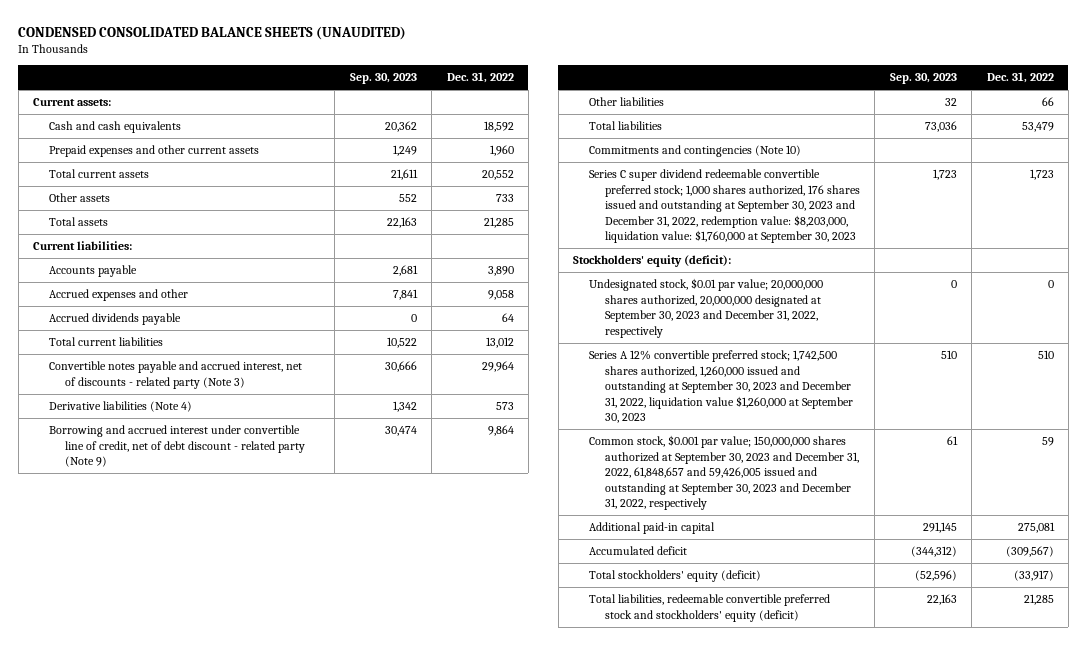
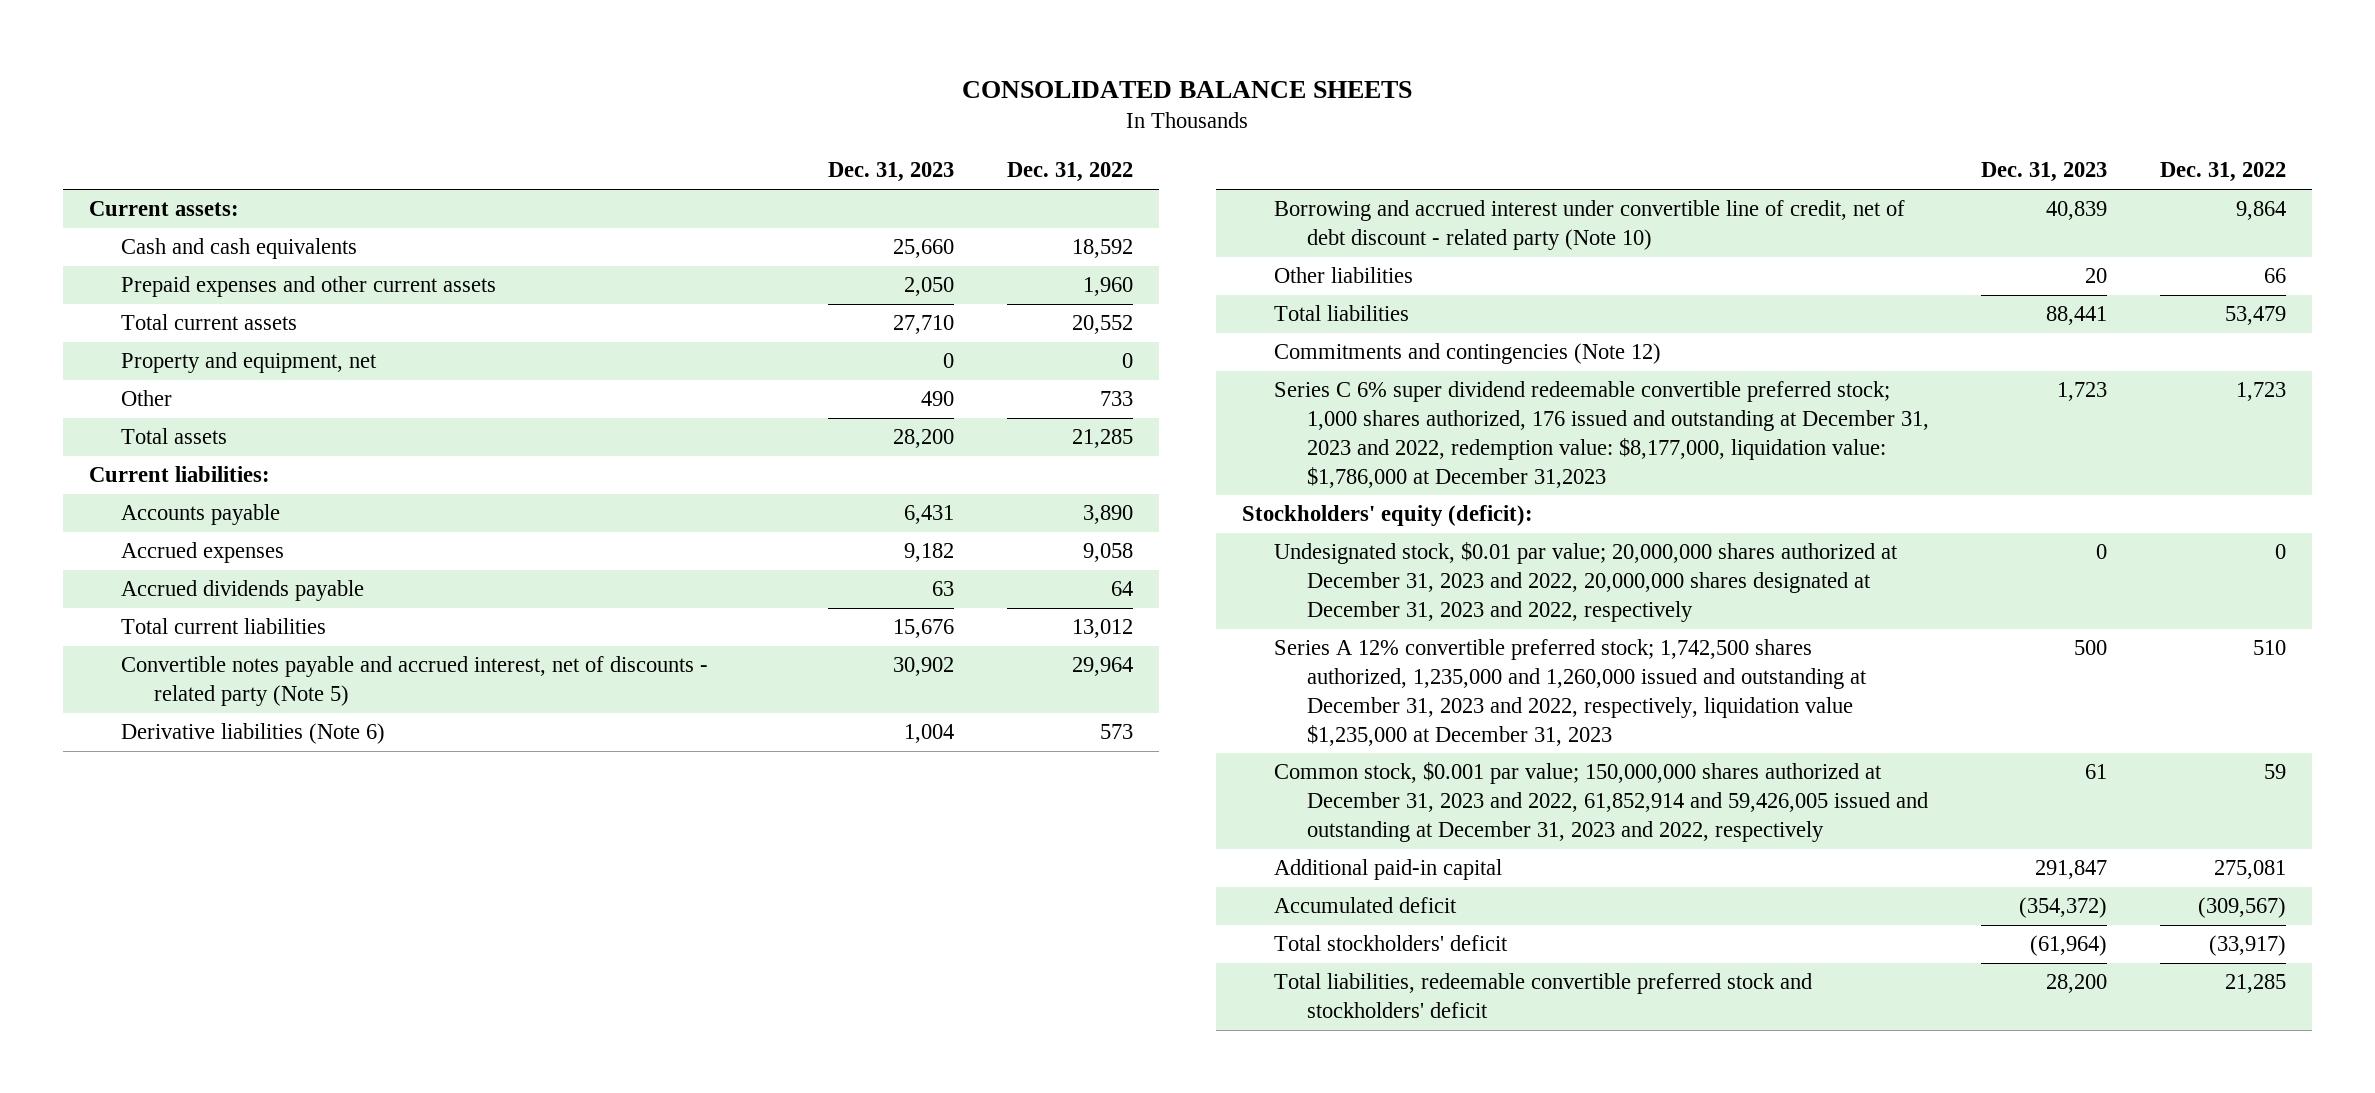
- CONDENSED CONSOLIDATED BALANCE SHEETS (UNAUDITED)
+ CONSOLIDATED BALANCE SHEETS
- | Sep. 30, 2023 | Dec. 31, 2022
+ | Dec. 31, 2023 | Dec. 31, 2022
- Other assets | 552 | 733
+ Property and equipment, net | 0 | 0
+ Other | 490 | 733
- Accrued expenses and other | 7,841 | 9,058
+ Accrued expenses | 9,182 | 9,058
- Convertible notes payable and accrued interest, net of discounts - related party (Note 3) | 30,666 | 29,964
- Derivative liabilities (Note 4) | 1,342 | 573
- Borrowing and accrued interest under convertible line of credit, net of debt discount - related party (Note 9) | 30,474 | 9,864
+ Convertible notes payable and accrued interest, net of discounts - related party (Note 5) | 30,902 | 29,964
+ Derivative liabilities (Note 6) | 1,004 | 573
+ Borrowing and accrued interest under convertible line of credit, net of debt discount - related party (Note 10) | 40,839 | 9,864
- Commitments and contingencies (Note 10)
- Series C super dividend redeemable convertible preferred stock; 1,000 shares authorized, 176 shares issued and outstanding at September 30, 2023 and December 31, 2022, redemption value: $8,203,000, liquidation value: $1,760,000 at September 30, 2023 | 1,723 | 1,723
+ Commitments and contingencies (Note 12)
+ Series C 6% super dividend redeemable convertible preferred stock; 1,000 shares authorized, 176 issued and outstanding at December 31, 2023 and 2022, redemption value: $8,177,000, liquidation value: $1,786,000 at December 31,2023 | 1,723 | 1,723
- Undesignated stock, $0.01 par value; 20,000,000 shares authorized, 20,000,000 designated at September 30, 2023 and December 31, 2022, respectively | 0 | 0
- Series A 12% convertible preferred stock; 1,742,500 shares authorized, 1,260,000 issued and outstanding at September 30, 2023 and December 31, 2022, liquidation value $1,260,000 at September 30, 2023 | 510 | 510
- Common stock, $0.001 par value; 150,000,000 shares authorized at September 30, 2023 and December 31, 2022, 61,848,657 and 59,426,005 issued and outstanding at September 30, 2023 and December 31, 2022, respectively | 61 | 59
+ Undesignated stock, $0.01 par value; 20,000,000 shares authorized at December 31, 2023 and 2022, 20,000,000 shares designated at December 31, 2023 and 2022, respectively | 0 | 0
+ Series A 12% convertible preferred stock; 1,742,500 shares authorized, 1,235,000 and 1,260,000 issued and outstanding at December 31, 2023 and 2022, respectively, liquidation value $1,235,000 at December 31, 2023 | 500 | 510
+ Common stock, $0.001 par value; 150,000,000 shares authorized at December 31, 2023 and 2022, 61,852,914 and 59,426,005 issued and outstanding at December 31, 2023 and 2022, respectively | 61 | 59
- Total stockholders' equity (deficit) | (52,596) | (33,917)
- Total liabilities, redeemable convertible preferred stock and stockholders' equity (deficit) | 22,163 | 21,285
+ Total stockholders' deficit | (61,964) | (33,917)
+ Total liabilities, redeemable convertible preferred stock and stockholders' deficit | 28,200 | 21,285

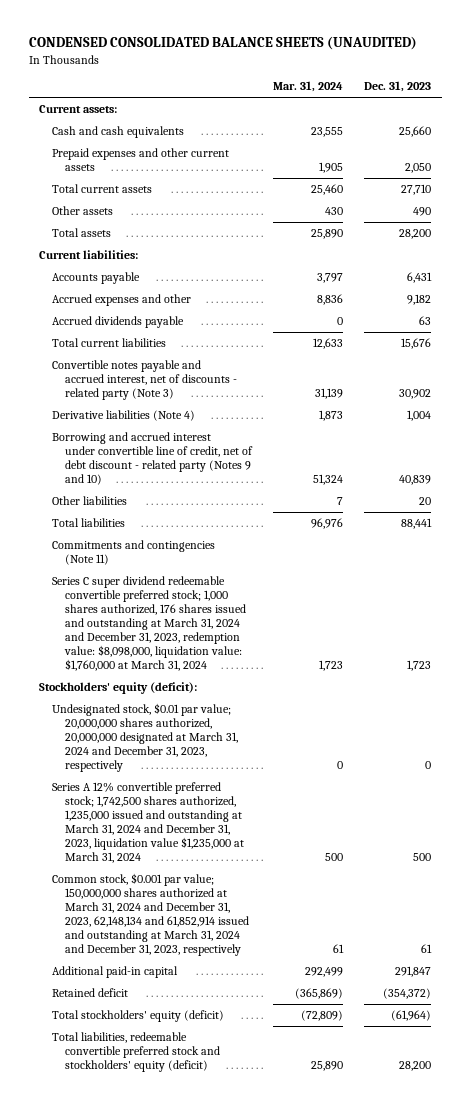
- CONSOLIDATED BALANCE SHEETS
+ CONDENSED CONSOLIDATED BALANCE SHEETS (UNAUDITED)
- | Dec. 31, 2023 | Dec. 31, 2022
+ | Mar. 31, 2024 | Dec. 31, 2023
- Property and equipment, net | 0 | 0
- Other | 490 | 733
+ Other assets | 430 | 490
- Accrued expenses | 9,182 | 9,058
+ Accrued expenses and other | 8,836 | 9,182
- Convertible notes payable and accrued interest, net of discounts - related party (Note 5) | 30,902 | 29,964
- Derivative liabilities (Note 6) | 1,004 | 573
- Borrowing and accrued interest under convertible line of credit, net of debt discount - related party (Note 10) | 40,839 | 9,864
+ Convertible notes payable and accrued interest, net of discounts - related party (Note 3) | 31,139 | 30,902
+ Derivative liabilities (Note 4) | 1,873 | 1,004
+ Borrowing and accrued interest under convertible line of credit, net of debt discount - related party (Notes 9 and 10) | 51,324 | 40,839
- Commitments and contingencies (Note 12)
- Series C 6% super dividend redeemable convertible preferred stock; 1,000 shares authorized, 176 issued and outstanding at December 31, 2023 and 2022, redemption value: $8,177,000, liquidation value: $1,786,000 at December 31,2023 | 1,723 | 1,723
+ Commitments and contingencies (Note 11)
+ Series C super dividend redeemable convertible preferred stock; 1,000 shares authorized, 176 shares issued and outstanding at March 31, 2024 and December 31, 2023, redemption value: $8,098,000, liquidation value: $1,760,000 at March 31, 2024 | 1,723 | 1,723
- Undesignated stock, $0.01 par value; 20,000,000 shares authorized at December 31, 2023 and 2022, 20,000,000 shares designated at December 31, 2023 and 2022, respectively | 0 | 0
- Series A 12% convertible preferred stock; 1,742,500 shares authorized, 1,235,000 and 1,260,000 issued and outstanding at December 31, 2023 and 2022, respectively, liquidation value $1,235,000 at December 31, 2023 | 500 | 510
- Common stock, $0.001 par value; 150,000,000 shares authorized at December 31, 2023 and 2022, 61,852,914 and 59,426,005 issued and outstanding at December 31, 2023 and 2022, respectively | 61 | 59
+ Undesignated stock, $0.01 par value; 20,000,000 shares authorized, 20,000,000 designated at March 31, 2024 and December 31, 2023, respectively | 0 | 0
+ Series A 12% convertible preferred stock; 1,742,500 shares authorized, 1,235,000 issued and outstanding at March 31, 2024 and December 31, 2023, liquidation value $1,235,000 at March 31, 2024 | 500 | 500
+ Common stock, $0.001 par value; 150,000,000 shares authorized at March 31, 2024 and December 31, 2023, 62,148,134 and 61,852,914 issued and outstanding at March 31, 2024 and December 31, 2023, respectively | 61 | 61
- Accumulated deficit | (354,372) | (309,567)
- Total stockholders' deficit | (61,964) | (33,917)
- Total liabilities, redeemable convertible preferred stock and stockholders' deficit | 28,200 | 21,285
+ Retained deficit | (365,869) | (354,372)
+ Total stockholders' equity (deficit) | (72,809) | (61,964)
+ Total liabilities, redeemable convertible preferred stock and stockholders' equity (deficit) | 25,890 | 28,200

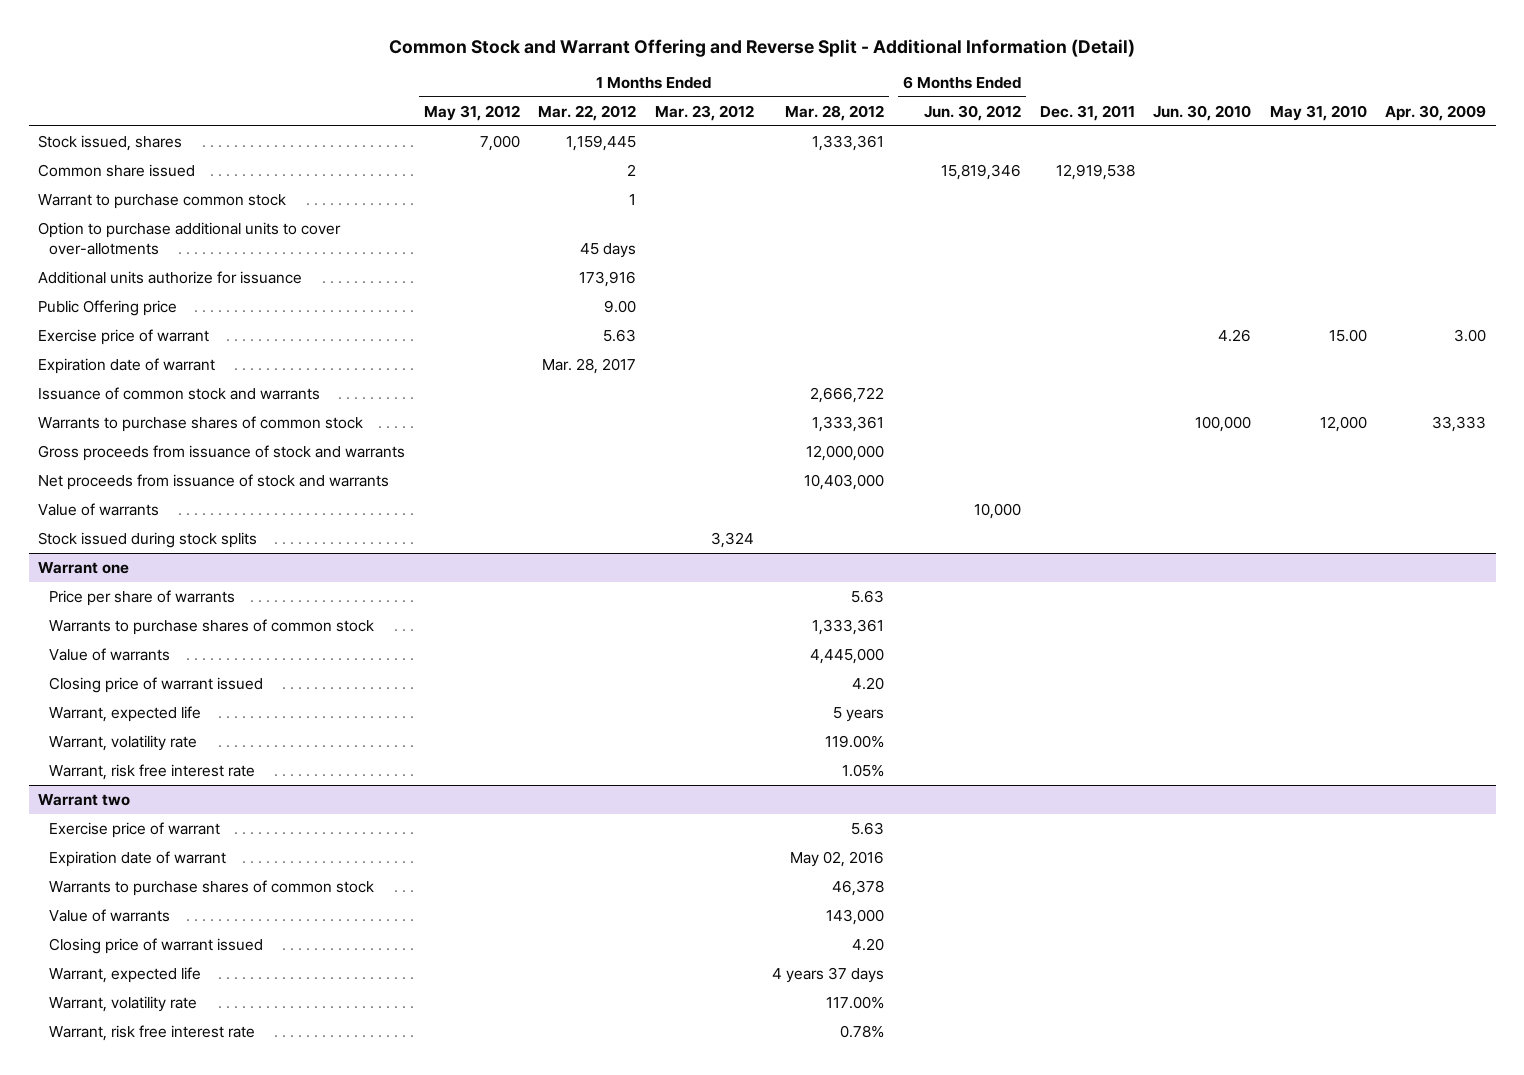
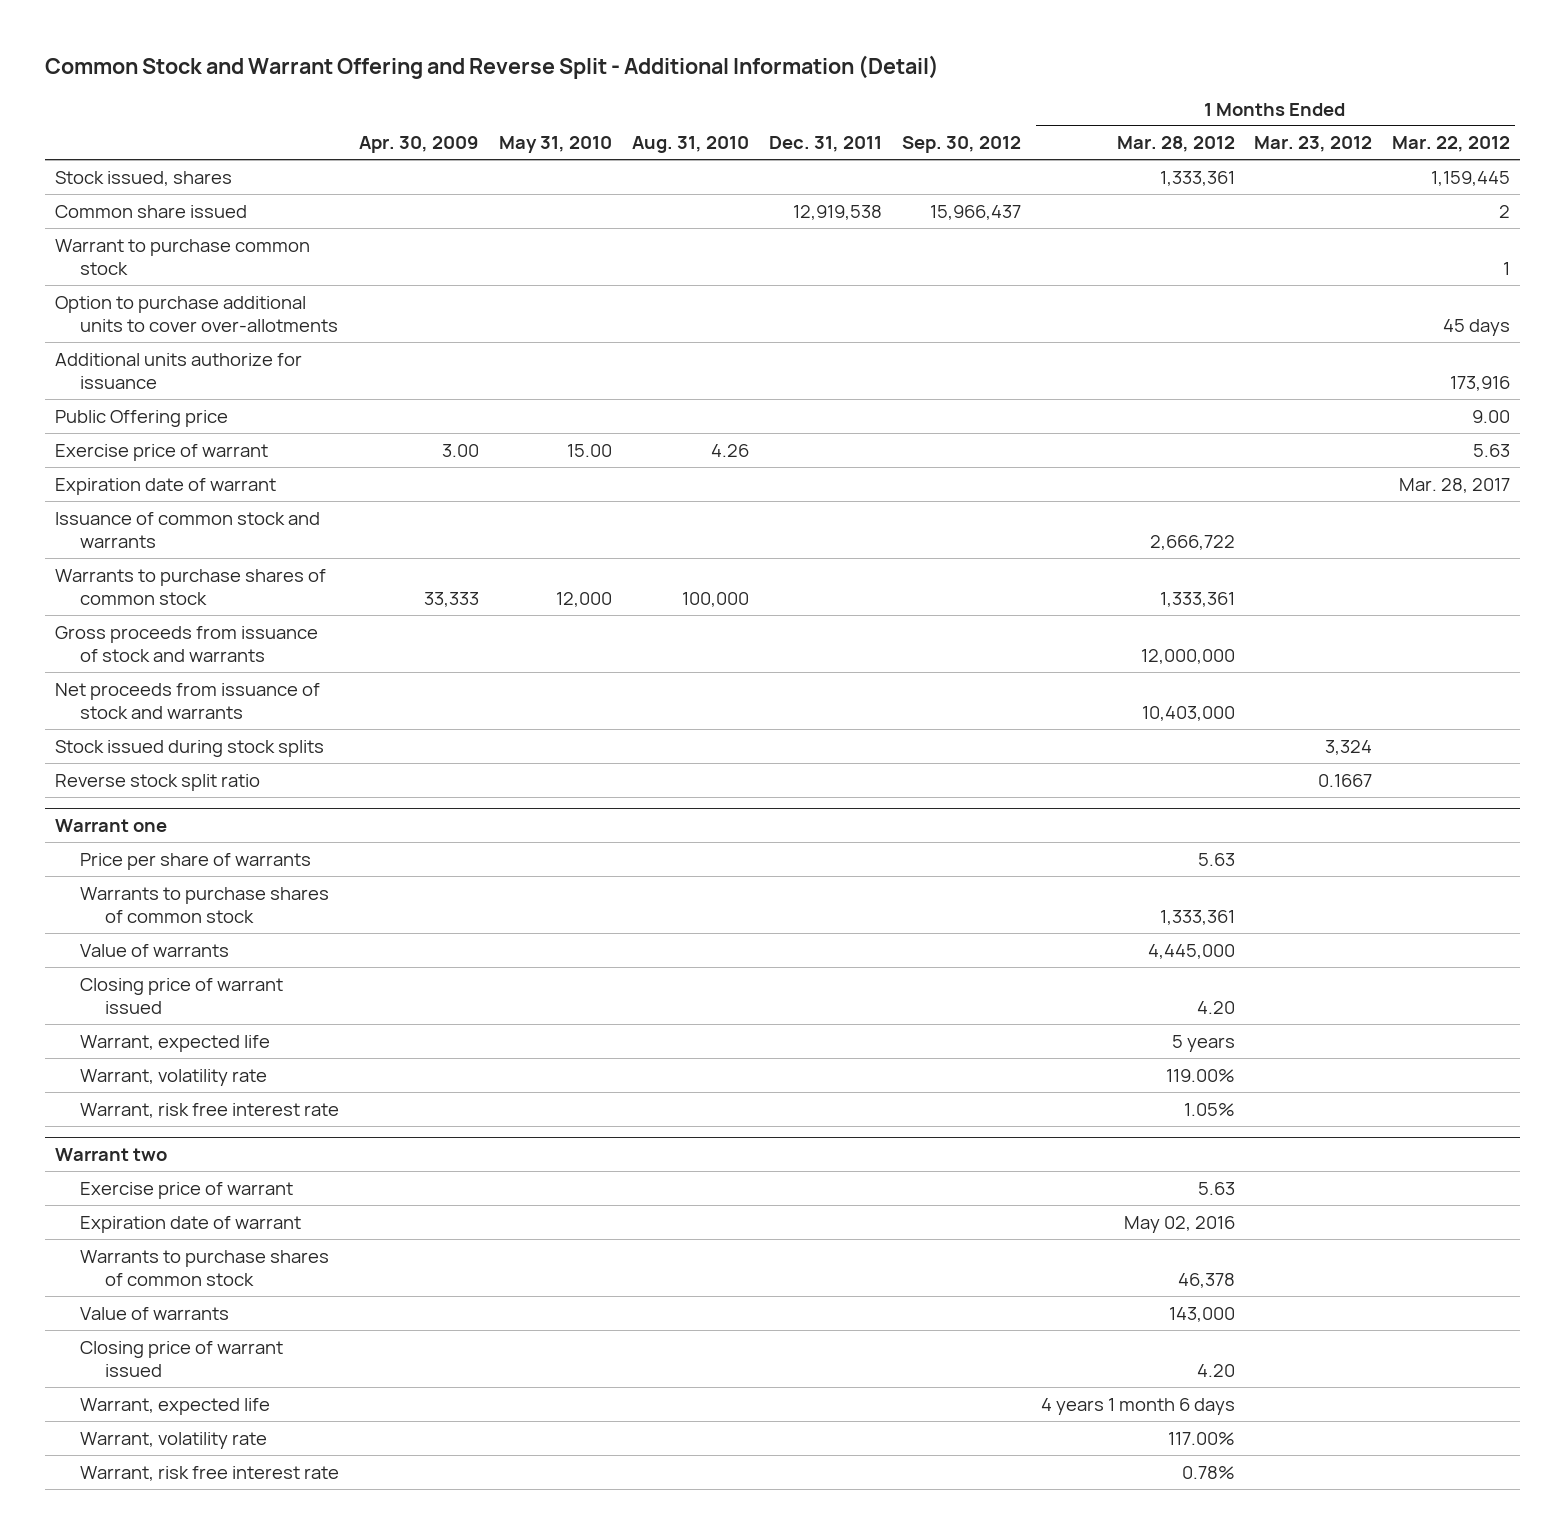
- | 1 Months Ended May 31, 2012 | 1 Months Ended Mar. 22, 2012 | 1 Months Ended Mar. 23, 2012 | 1 Months Ended Mar. 28, 2012 | 6 Months Ended Jun. 30, 2012 | Dec. 31, 2011 | Jun. 30, 2010 | May 31, 2010 | Apr. 30, 2009
+ | Apr. 30, 2009 | May 31, 2010 | Aug. 31, 2010 | Dec. 31, 2011 | Sep. 30, 2012 | 1 Months Ended Mar. 28, 2012 | 1 Months Ended Mar. 23, 2012 | 1 Months Ended Mar. 22, 2012
- Value of warrants | | | | | 10,000 | | | |
+ Reverse stock split ratio | | | | | | | 0.1667 |
@ Warrant two
- Warrant, expected life | | | | 4 years 37 days | | | | |
+ Warrant, expected life | | | | | | 4 years 1 month 6 days | |

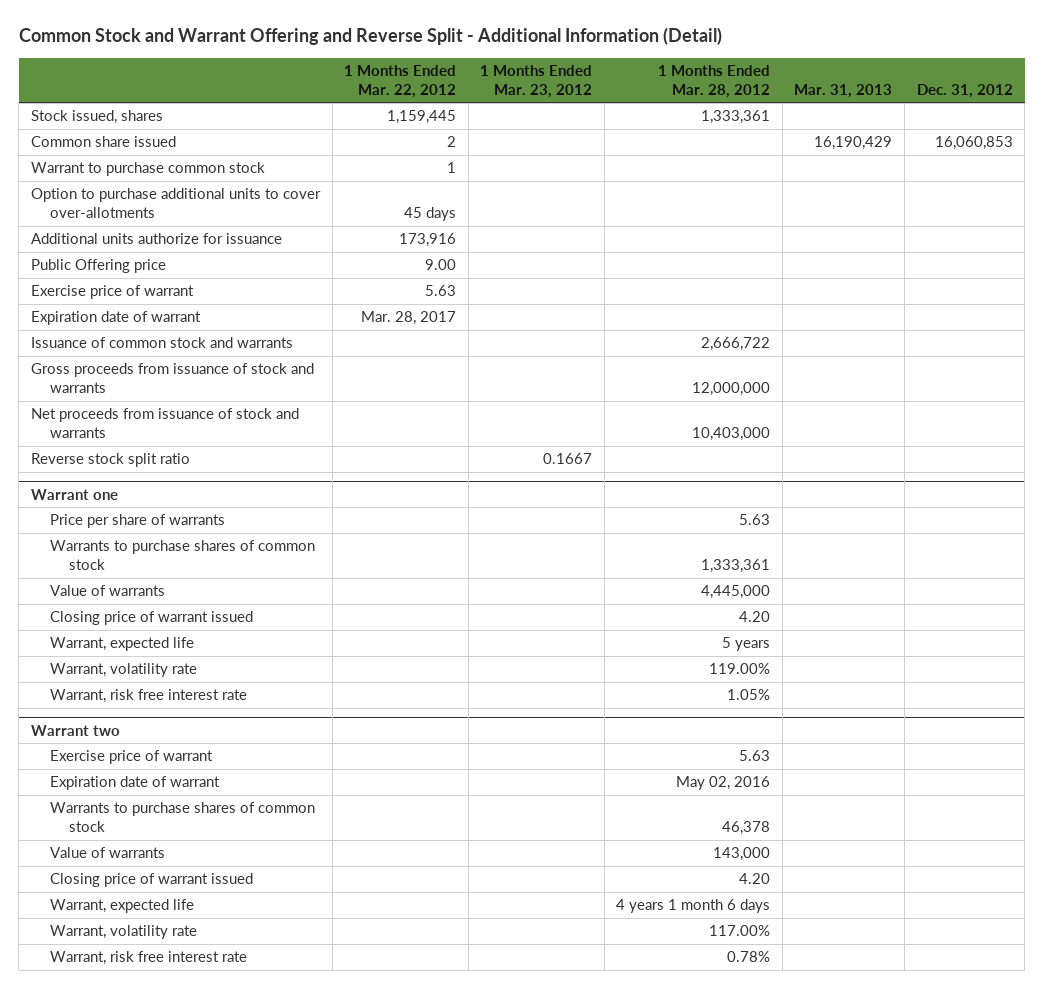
- | Apr. 30, 2009 | May 31, 2010 | Aug. 31, 2010 | Dec. 31, 2011 | Sep. 30, 2012 | 1 Months Ended Mar. 28, 2012 | 1 Months Ended Mar. 23, 2012 | 1 Months Ended Mar. 22, 2012
+ | 1 Months Ended Mar. 22, 2012 | 1 Months Ended Mar. 23, 2012 | 1 Months Ended Mar. 28, 2012 | Mar. 31, 2013 | Dec. 31, 2012
- Warrants to purchase shares of common stock | 33,333 | 12,000 | 100,000 | | | 1,333,361 | |
- Stock issued during stock splits | | | | | | | 3,324 |

